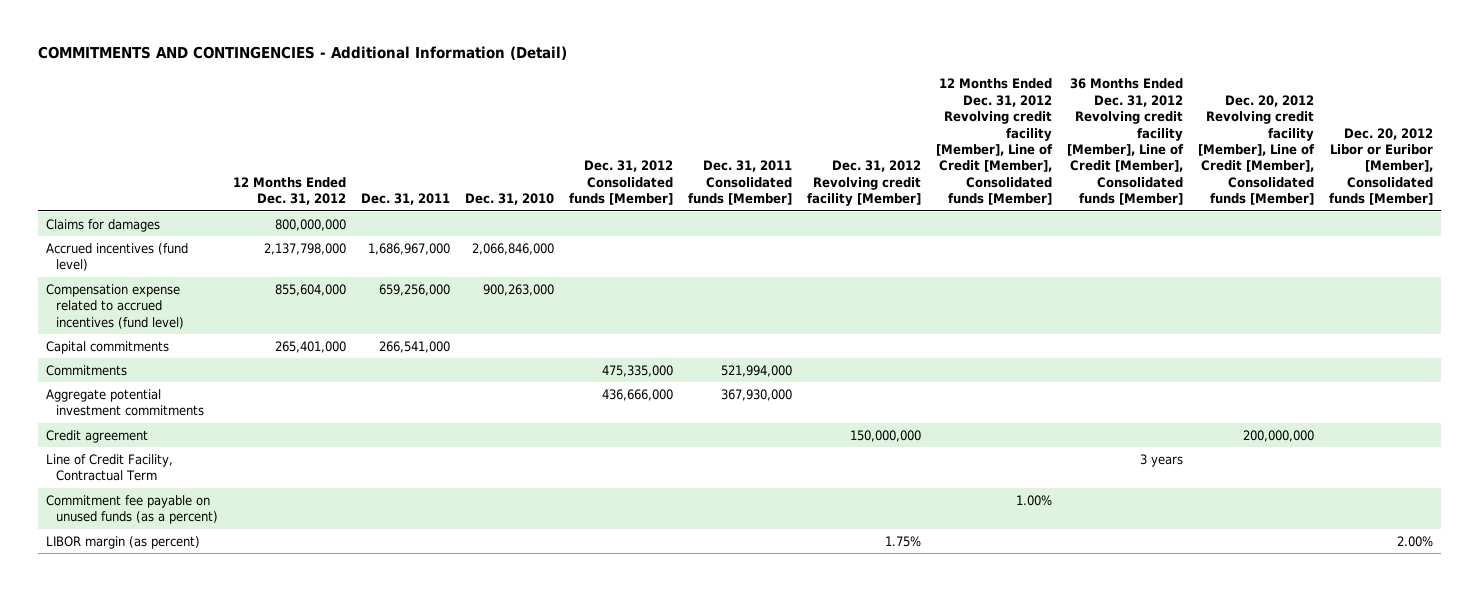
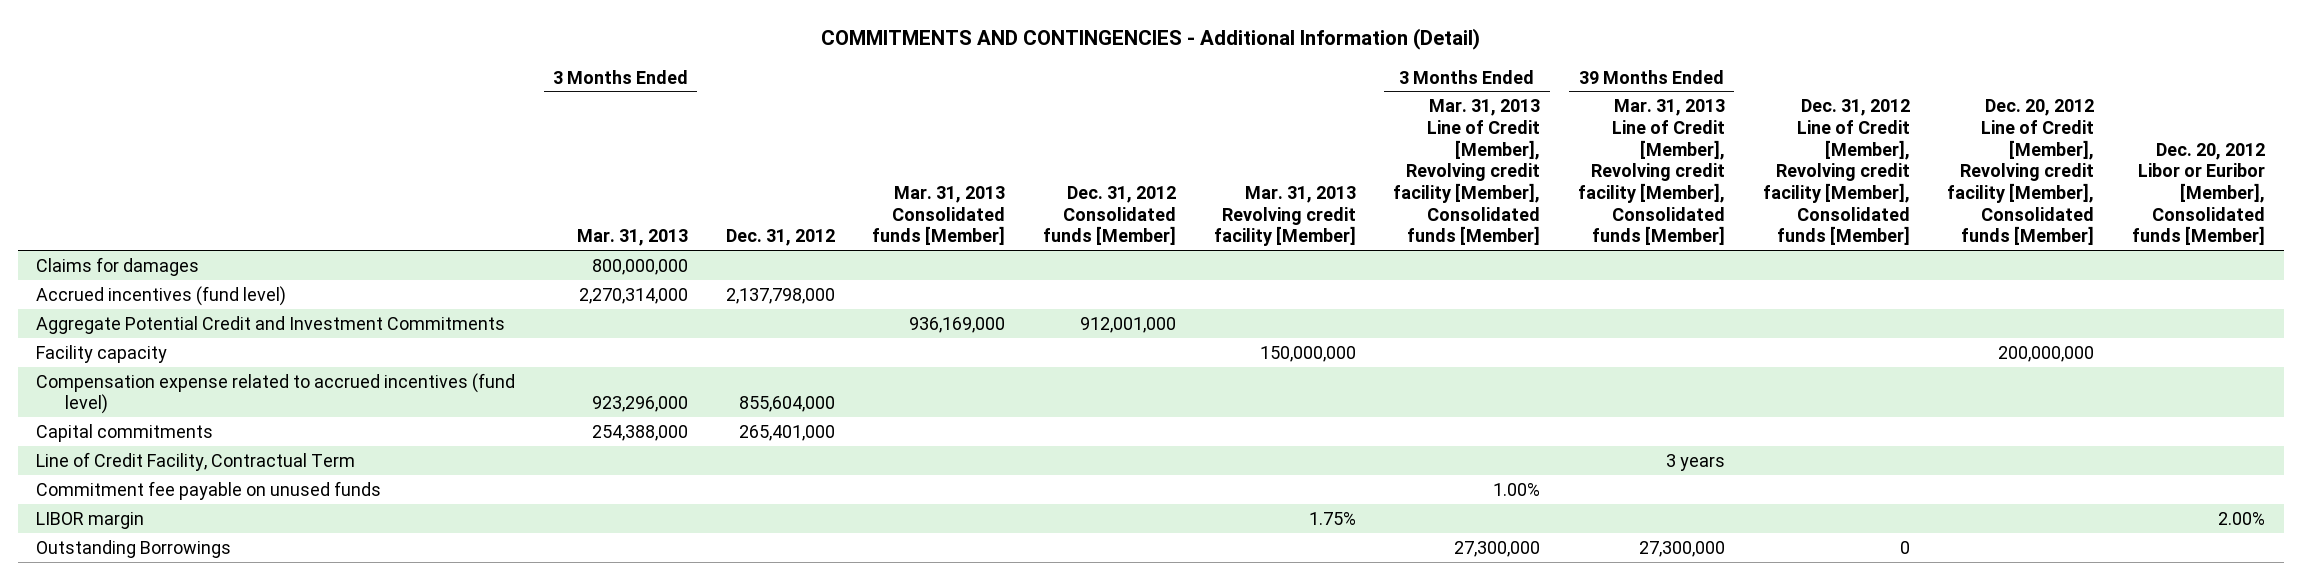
- | 12 Months Ended Dec. 31, 2012 | Dec. 31, 2011 | Dec. 31, 2010 | Dec. 31, 2012 Consolidated funds [Member] | Dec. 31, 2011 Consolidated funds [Member] | Dec. 31, 2012 Revolving credit facility [Member] | 12 Months Ended Dec. 31, 2012 Revolving credit facility [Member], Line of Credit [Member], Consolidated funds [Member] | 36 Months Ended Dec. 31, 2012 Revolving credit facility [Member], Line of Credit [Member], Consolidated funds [Member] | Dec. 20, 2012 Revolving credit facility [Member], Line of Credit [Member], Consolidated funds [Member] | Dec. 20, 2012 Libor or Euribor [Member], Consolidated funds [Member]
+ | 3 Months Ended Mar. 31, 2013 | Dec. 31, 2012 | Mar. 31, 2013 Consolidated funds [Member] | Dec. 31, 2012 Consolidated funds [Member] | Mar. 31, 2013 Revolving credit facility [Member] | 3 Months Ended Mar. 31, 2013 Line of Credit [Member], Revolving credit facility [Member], Consolidated funds [Member] | 39 Months Ended Mar. 31, 2013 Line of Credit [Member], Revolving credit facility [Member], Consolidated funds [Member] | Dec. 31, 2012 Line of Credit [Member], Revolving credit facility [Member], Consolidated funds [Member] | Dec. 20, 2012 Line of Credit [Member], Revolving credit facility [Member], Consolidated funds [Member] | Dec. 20, 2012 Libor or Euribor [Member], Consolidated funds [Member]
+ Aggregate Potential Credit and Investment Commitments | | | 936,169,000 | 912,001,000 | | | | | |
+ Facility capacity | | | | | 150,000,000 | | | | 200,000,000 |
- Commitments | | | | 475,335,000 | 521,994,000 | | | | |
- Aggregate potential investment commitments | | | | 436,666,000 | 367,930,000 | | | | |
- Credit agreement | | | | | | 150,000,000 | | | 200,000,000 |
- Commitment fee payable on unused funds (as a percent) | | | | | | | 1.00% | | |
- LIBOR margin (as percent) | | | | | | 1.75% | | | | 2.00%
+ Commitment fee payable on unused funds | | | | | | 1.00% | | | |
+ LIBOR margin | | | | | 1.75% | | | | | 2.00%
+ Outstanding Borrowings | | | | | | 27,300,000 | 27,300,000 | 0 | |

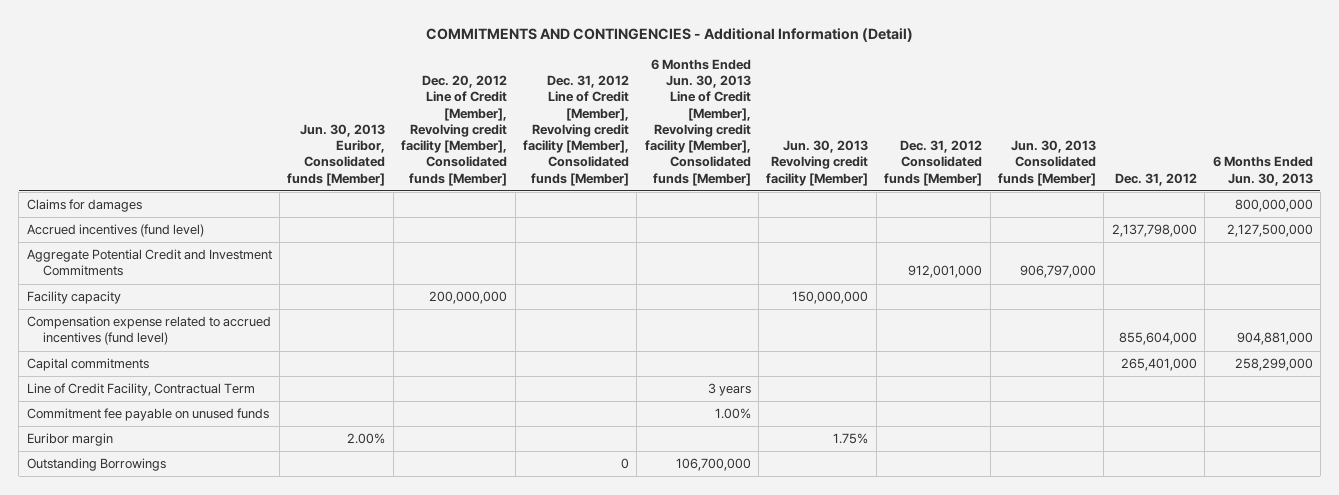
- | 3 Months Ended Mar. 31, 2013 | Dec. 31, 2012 | Mar. 31, 2013 Consolidated funds [Member] | Dec. 31, 2012 Consolidated funds [Member] | Mar. 31, 2013 Revolving credit facility [Member] | 3 Months Ended Mar. 31, 2013 Line of Credit [Member], Revolving credit facility [Member], Consolidated funds [Member] | 39 Months Ended Mar. 31, 2013 Line of Credit [Member], Revolving credit facility [Member], Consolidated funds [Member] | Dec. 31, 2012 Line of Credit [Member], Revolving credit facility [Member], Consolidated funds [Member] | Dec. 20, 2012 Line of Credit [Member], Revolving credit facility [Member], Consolidated funds [Member] | Dec. 20, 2012 Libor or Euribor [Member], Consolidated funds [Member]
+ | Jun. 30, 2013 Euribor, Consolidated funds [Member] | Dec. 20, 2012 Line of Credit [Member], Revolving credit facility [Member], Consolidated funds [Member] | Dec. 31, 2012 Line of Credit [Member], Revolving credit facility [Member], Consolidated funds [Member] | 6 Months Ended Jun. 30, 2013 Line of Credit [Member], Revolving credit facility [Member], Consolidated funds [Member] | Jun. 30, 2013 Revolving credit facility [Member] | Dec. 31, 2012 Consolidated funds [Member] | Jun. 30, 2013 Consolidated funds [Member] | Dec. 31, 2012 | 6 Months Ended Jun. 30, 2013
- LIBOR margin | | | | | 1.75% | | | | | 2.00%
+ Euribor margin | 2.00% | | | | 1.75% | | | |

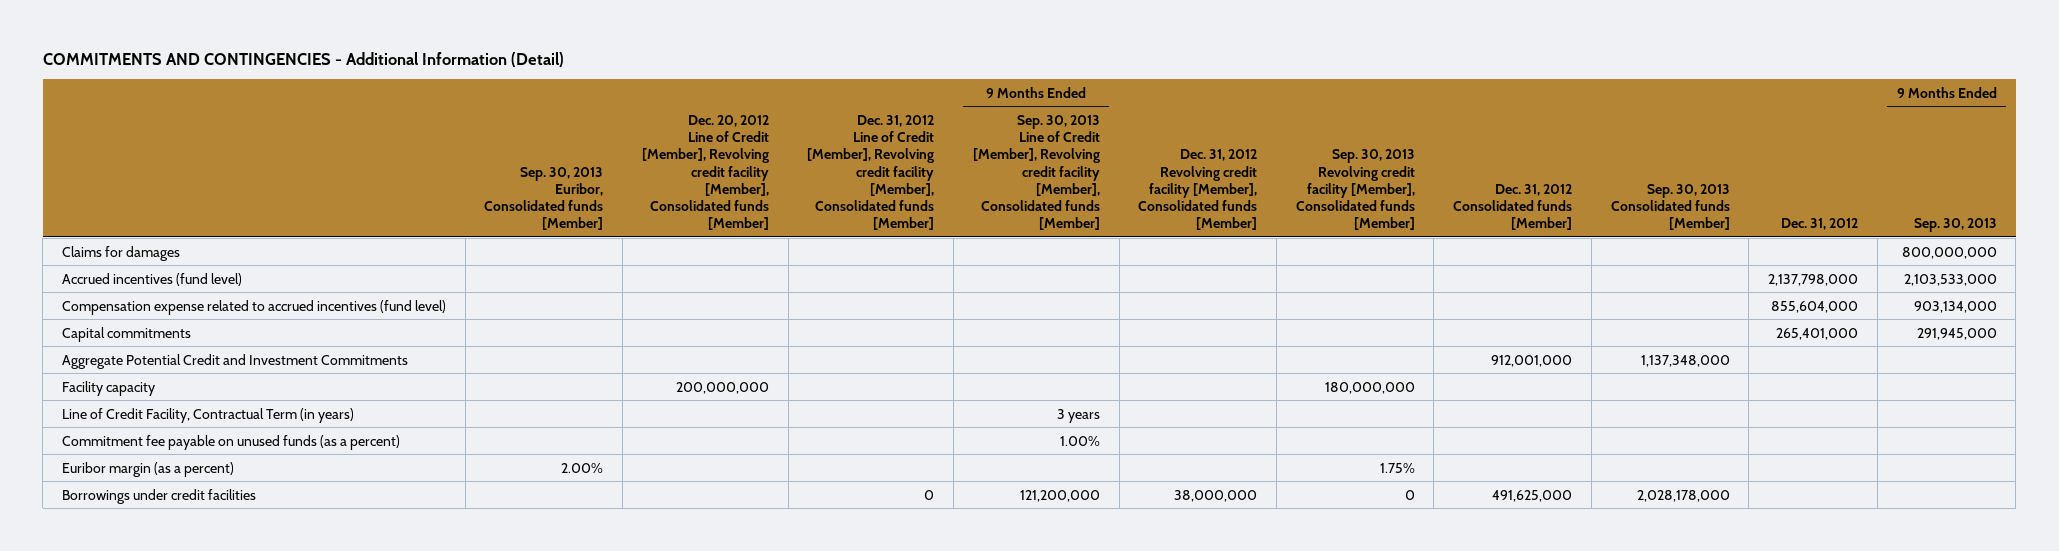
- | Jun. 30, 2013 Euribor, Consolidated funds [Member] | Dec. 20, 2012 Line of Credit [Member], Revolving credit facility [Member], Consolidated funds [Member] | Dec. 31, 2012 Line of Credit [Member], Revolving credit facility [Member], Consolidated funds [Member] | 6 Months Ended Jun. 30, 2013 Line of Credit [Member], Revolving credit facility [Member], Consolidated funds [Member] | Jun. 30, 2013 Revolving credit facility [Member] | Dec. 31, 2012 Consolidated funds [Member] | Jun. 30, 2013 Consolidated funds [Member] | Dec. 31, 2012 | 6 Months Ended Jun. 30, 2013
+ | Sep. 30, 2013 Euribor, Consolidated funds [Member] | Dec. 20, 2012 Line of Credit [Member], Revolving credit facility [Member], Consolidated funds [Member] | Dec. 31, 2012 Line of Credit [Member], Revolving credit facility [Member], Consolidated funds [Member] | 9 Months Ended Sep. 30, 2013 Line of Credit [Member], Revolving credit facility [Member], Consolidated funds [Member] | Dec. 31, 2012 Revolving credit facility [Member], Consolidated funds [Member] | Sep. 30, 2013 Revolving credit facility [Member], Consolidated funds [Member] | Dec. 31, 2012 Consolidated funds [Member] | Sep. 30, 2013 Consolidated funds [Member] | Dec. 31, 2012 | 9 Months Ended Sep. 30, 2013
- Line of Credit Facility, Contractual Term | | | | 3 years | | | | |
- Commitment fee payable on unused funds | | | | 1.00% | | | | |
- Euribor margin | 2.00% | | | | 1.75% | | | |
- Outstanding Borrowings | | | 0 | 106,700,000 | | | | |
moved down: Aggregate Potential Credit and Investment Commitments | | | | | | | 912,001,000 | 1,137,348,000 | |
moved down: Facility capacity | | 200,000,000 | | | | 180,000,000 | | | |
+ Line of Credit Facility, Contractual Term (in years) | | | | 3 years | | | | | |
+ Commitment fee payable on unused funds (as a percent) | | | | 1.00% | | | | | |
+ Euribor margin (as a percent) | 2.00% | | | | | 1.75% | | | |
+ Borrowings under credit facilities | | | 0 | 121,200,000 | 38,000,000 | 0 | 491,625,000 | 2,028,178,000 | |

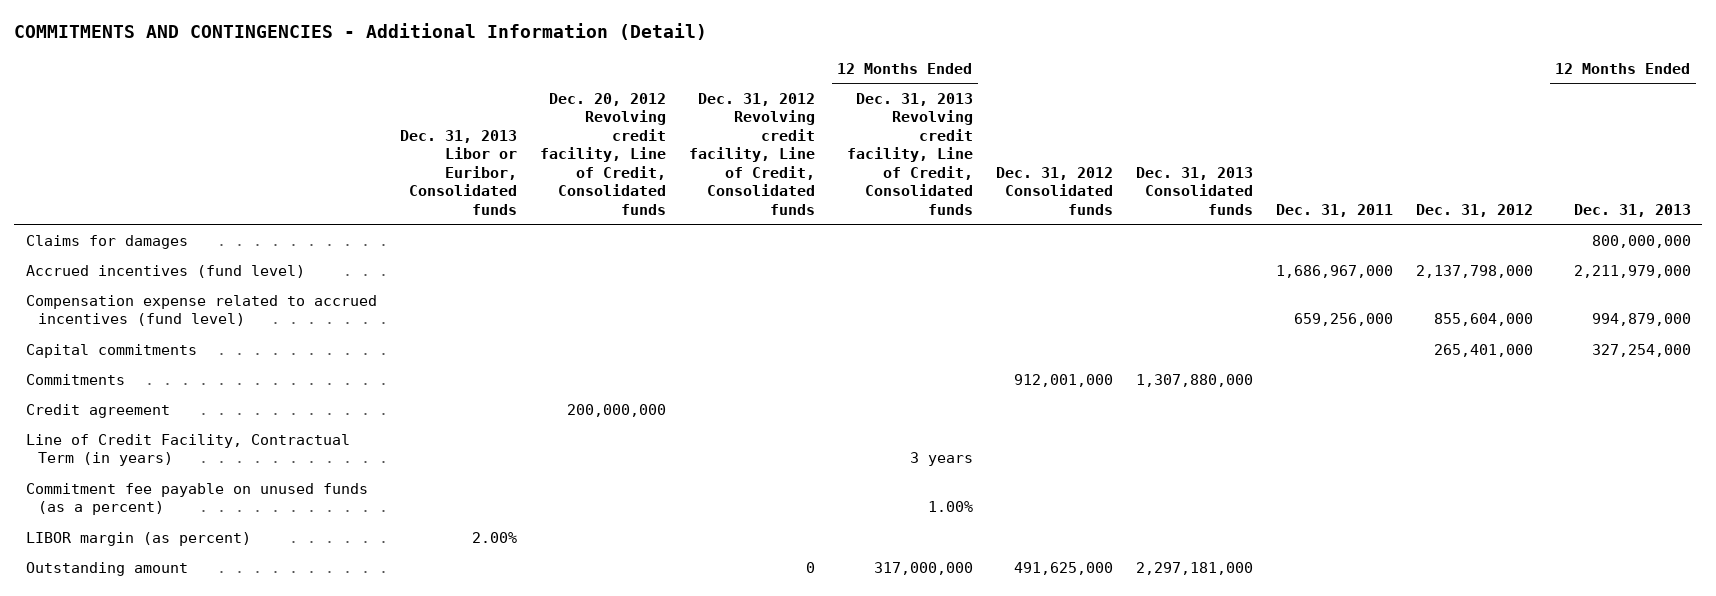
- | Sep. 30, 2013 Euribor, Consolidated funds [Member] | Dec. 20, 2012 Line of Credit [Member], Revolving credit facility [Member], Consolidated funds [Member] | Dec. 31, 2012 Line of Credit [Member], Revolving credit facility [Member], Consolidated funds [Member] | 9 Months Ended Sep. 30, 2013 Line of Credit [Member], Revolving credit facility [Member], Consolidated funds [Member] | Dec. 31, 2012 Revolving credit facility [Member], Consolidated funds [Member] | Sep. 30, 2013 Revolving credit facility [Member], Consolidated funds [Member] | Dec. 31, 2012 Consolidated funds [Member] | Sep. 30, 2013 Consolidated funds [Member] | Dec. 31, 2012 | 9 Months Ended Sep. 30, 2013
+ | Dec. 31, 2013 Libor or Euribor, Consolidated funds | Dec. 20, 2012 Revolving credit facility, Line of Credit, Consolidated funds | Dec. 31, 2012 Revolving credit facility, Line of Credit, Consolidated funds | 12 Months Ended Dec. 31, 2013 Revolving credit facility, Line of Credit, Consolidated funds | Dec. 31, 2012 Consolidated funds | Dec. 31, 2013 Consolidated funds | Dec. 31, 2011 | Dec. 31, 2012 | 12 Months Ended Dec. 31, 2013
- Aggregate Potential Credit and Investment Commitments | | | | | | | 912,001,000 | 1,137,348,000 | |
- Facility capacity | | 200,000,000 | | | | 180,000,000 | | | |
+ Commitments | | | | | 912,001,000 | 1,307,880,000 | | |
+ Credit agreement | | 200,000,000 | | | | | | |
- Euribor margin (as a percent) | 2.00% | | | | | 1.75% | | | |
- Borrowings under credit facilities | | | 0 | 121,200,000 | 38,000,000 | 0 | 491,625,000 | 2,028,178,000 | |
+ LIBOR margin (as percent) | 2.00% | | | | | | | |
+ Outstanding amount | | | 0 | 317,000,000 | 491,625,000 | 2,297,181,000 | | |

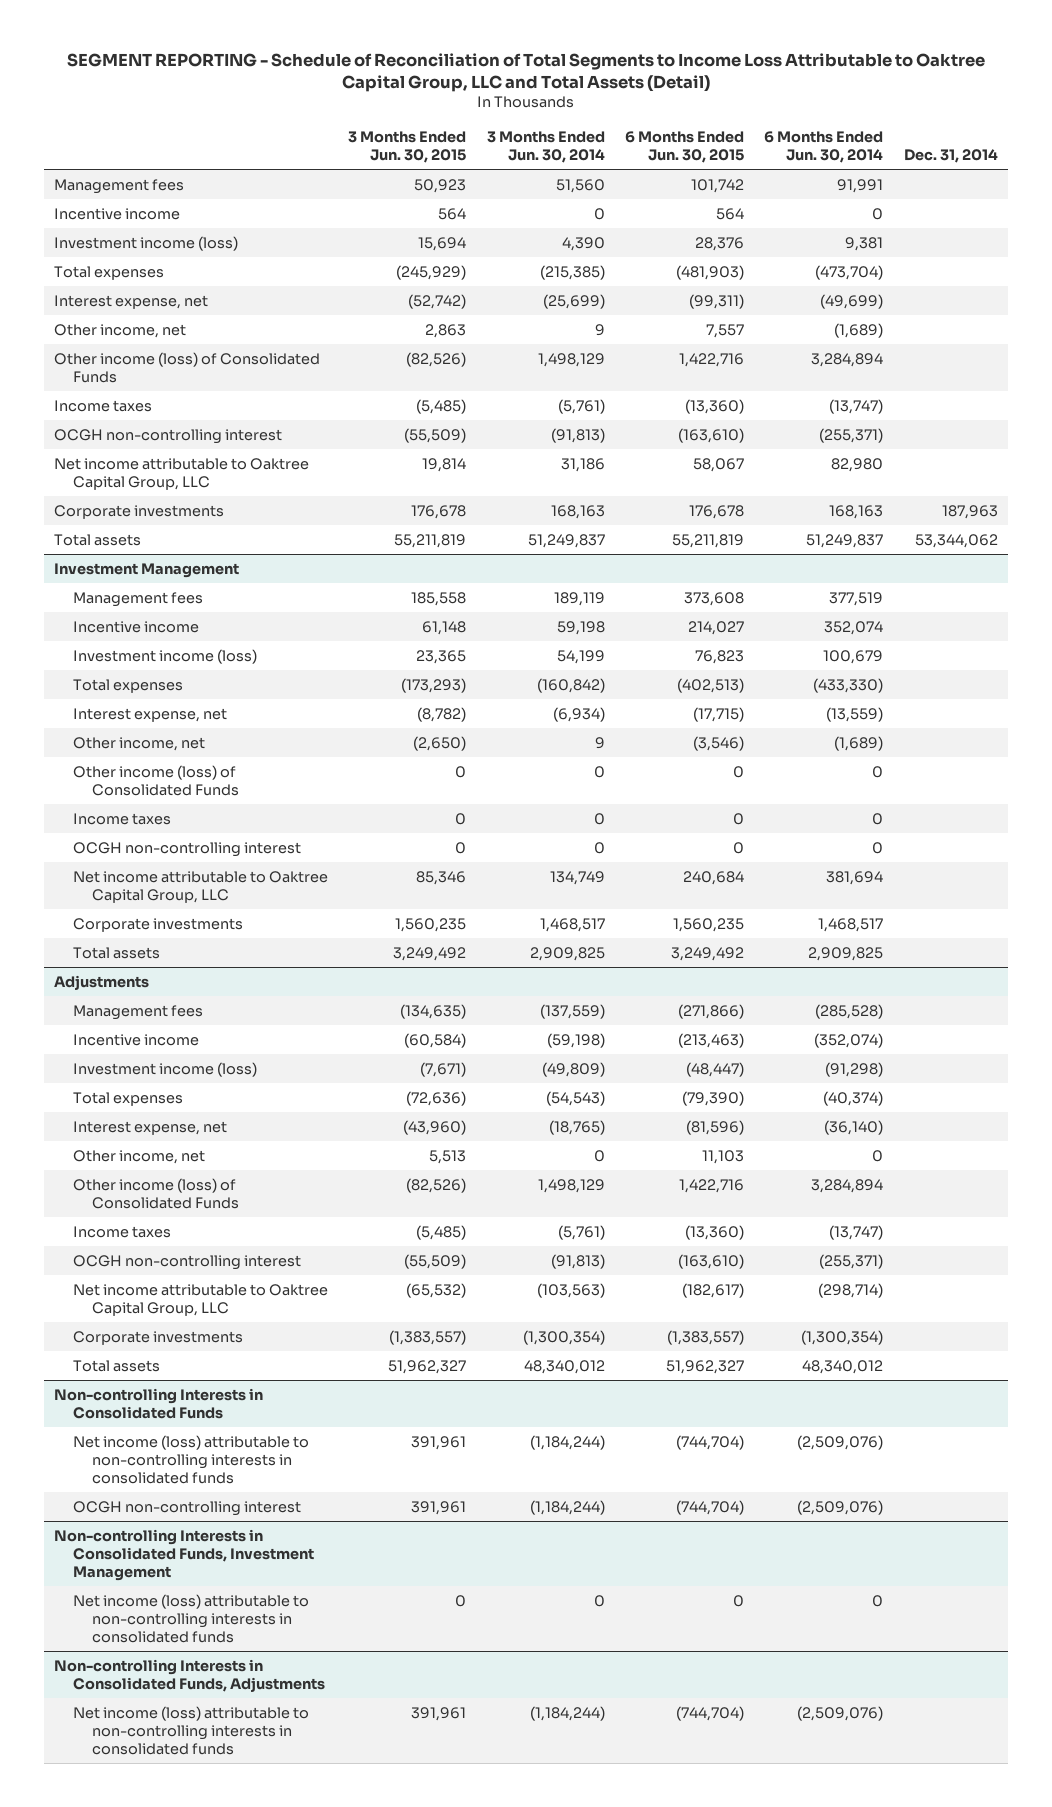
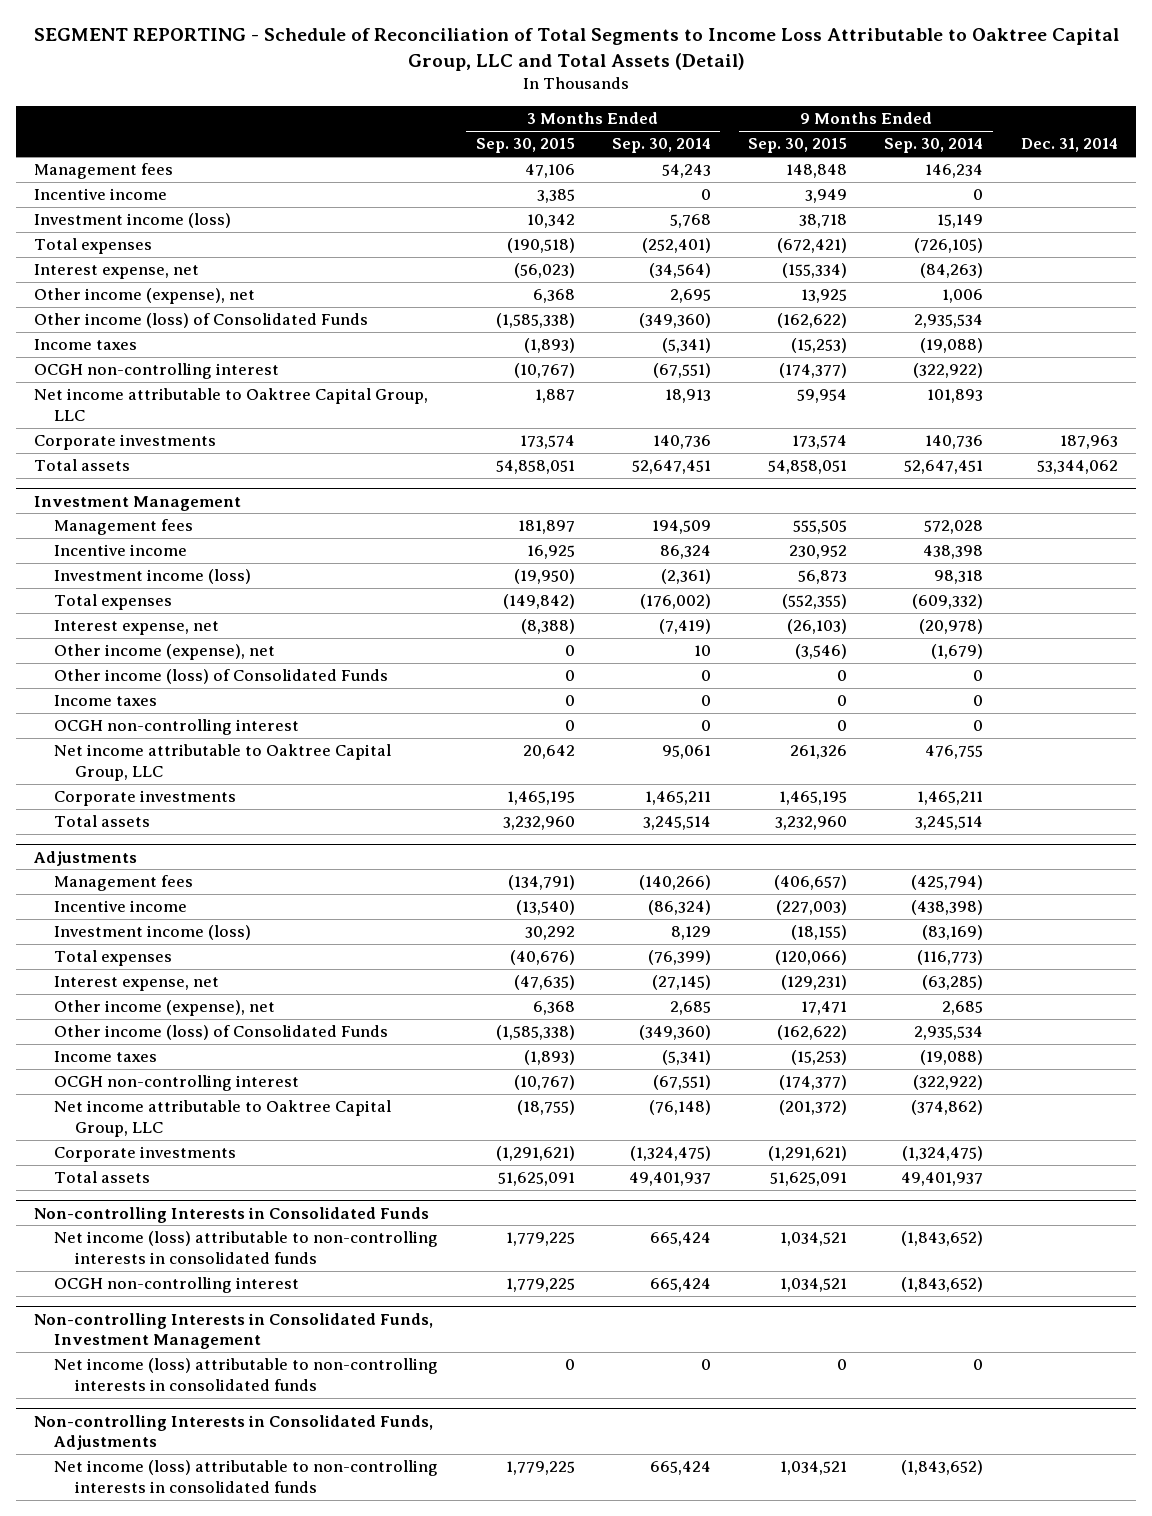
- | 3 Months Ended Jun. 30, 2015 | 3 Months Ended Jun. 30, 2014 | 6 Months Ended Jun. 30, 2015 | 6 Months Ended Jun. 30, 2014 | Dec. 31, 2014
+ | 3 Months Ended Sep. 30, 2015 | 3 Months Ended Sep. 30, 2014 | 9 Months Ended Sep. 30, 2015 | 9 Months Ended Sep. 30, 2014 | Dec. 31, 2014
- Other income, net | 2,863 | 9 | 7,557 | (1,689) |
+ Other income (expense), net | 6,368 | 2,695 | 13,925 | 1,006 |
@ Investment Management
- Other income, net | (2,650) | 9 | (3,546) | (1,689) |
+ Other income (expense), net | 0 | 10 | (3,546) | (1,679) |
@ Adjustments
- Other income, net | 5,513 | 0 | 11,103 | 0 |
+ Other income (expense), net | 6,368 | 2,685 | 17,471 | 2,685 |

